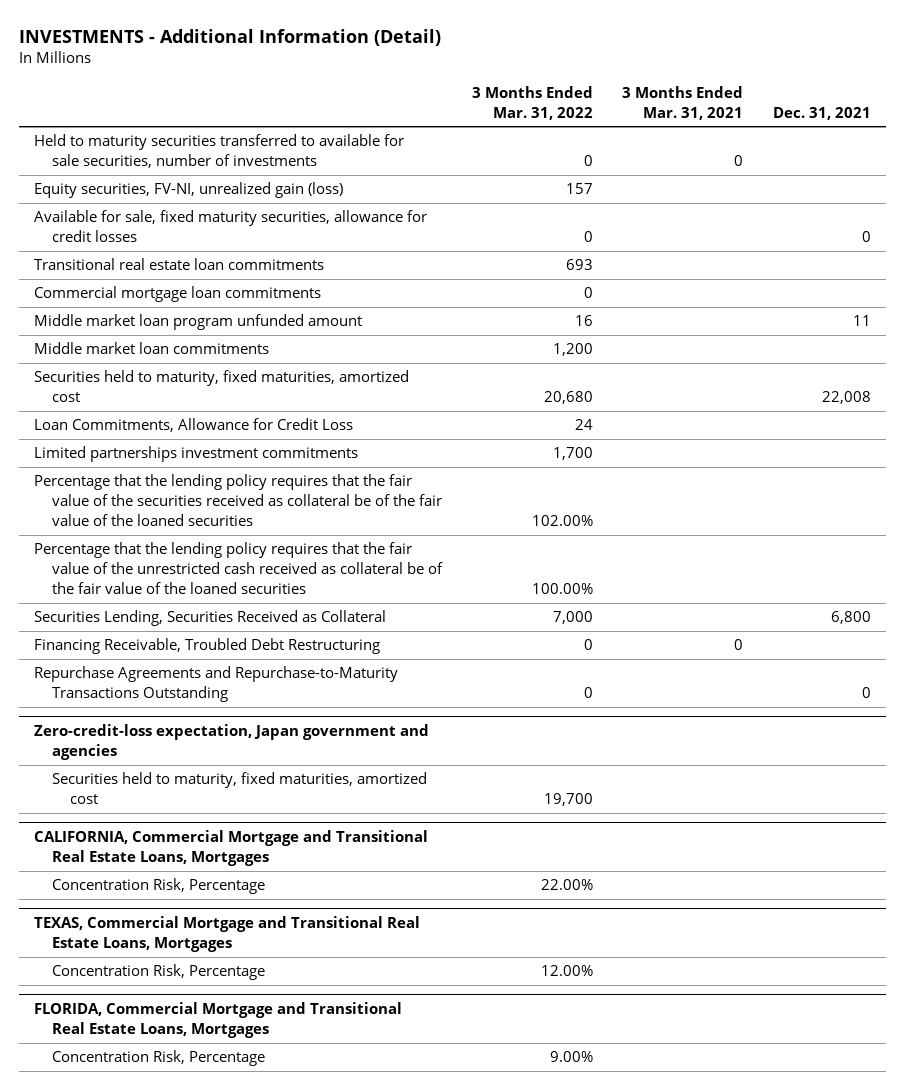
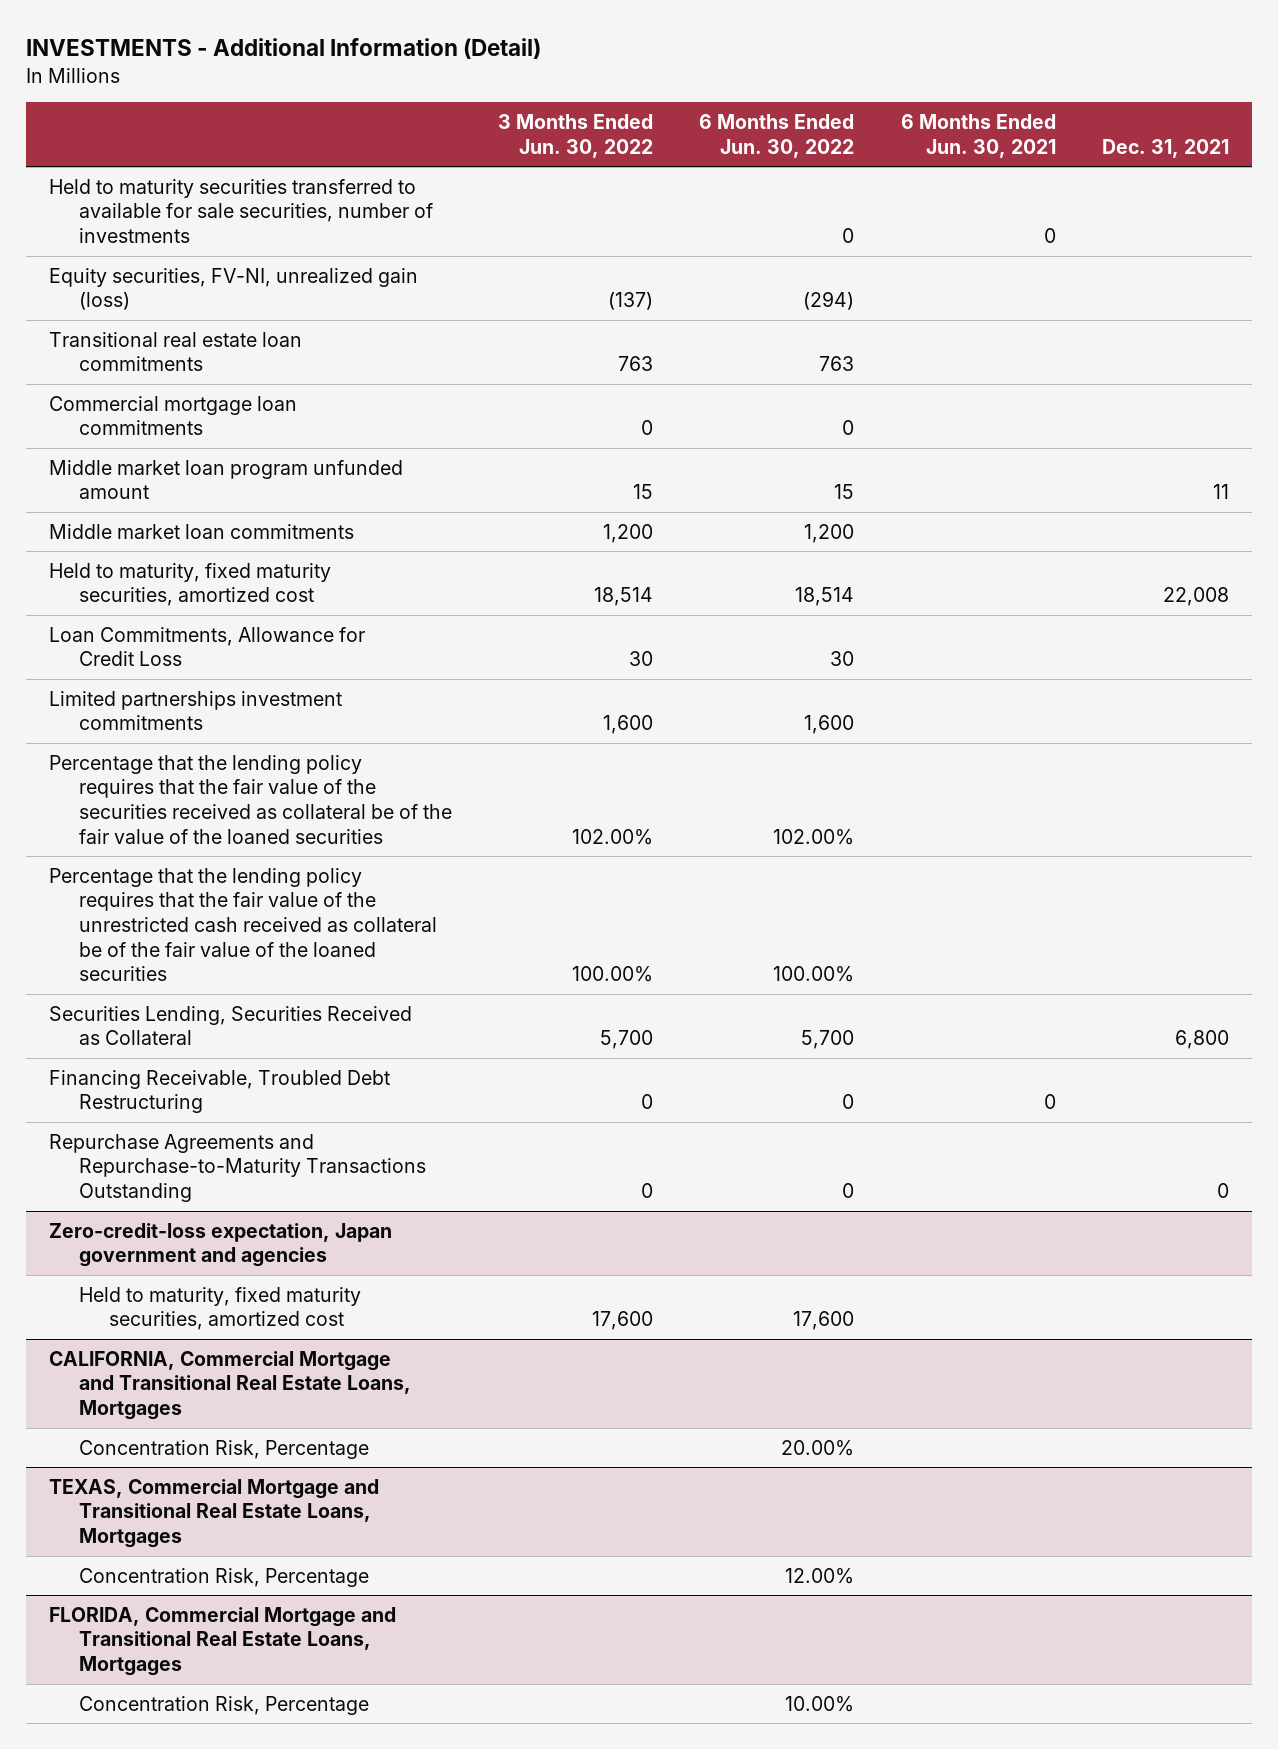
- | 3 Months Ended Mar. 31, 2022 | 3 Months Ended Mar. 31, 2021 | Dec. 31, 2021
+ | 3 Months Ended Jun. 30, 2022 | 6 Months Ended Jun. 30, 2022 | 6 Months Ended Jun. 30, 2021 | Dec. 31, 2021
- Available for sale, fixed maturity securities, allowance for credit losses | 0 | | 0
- Securities held to maturity, fixed maturities, amortized cost | 20,680 | | 22,008
+ Held to maturity, fixed maturity securities, amortized cost | 18,514 | 18,514 | | 22,008
@ Zero-credit-loss expectation, Japan government and agencies
- Securities held to maturity, fixed maturities, amortized cost | 19,700 | |
+ Held to maturity, fixed maturity securities, amortized cost | 17,600 | 17,600 | |

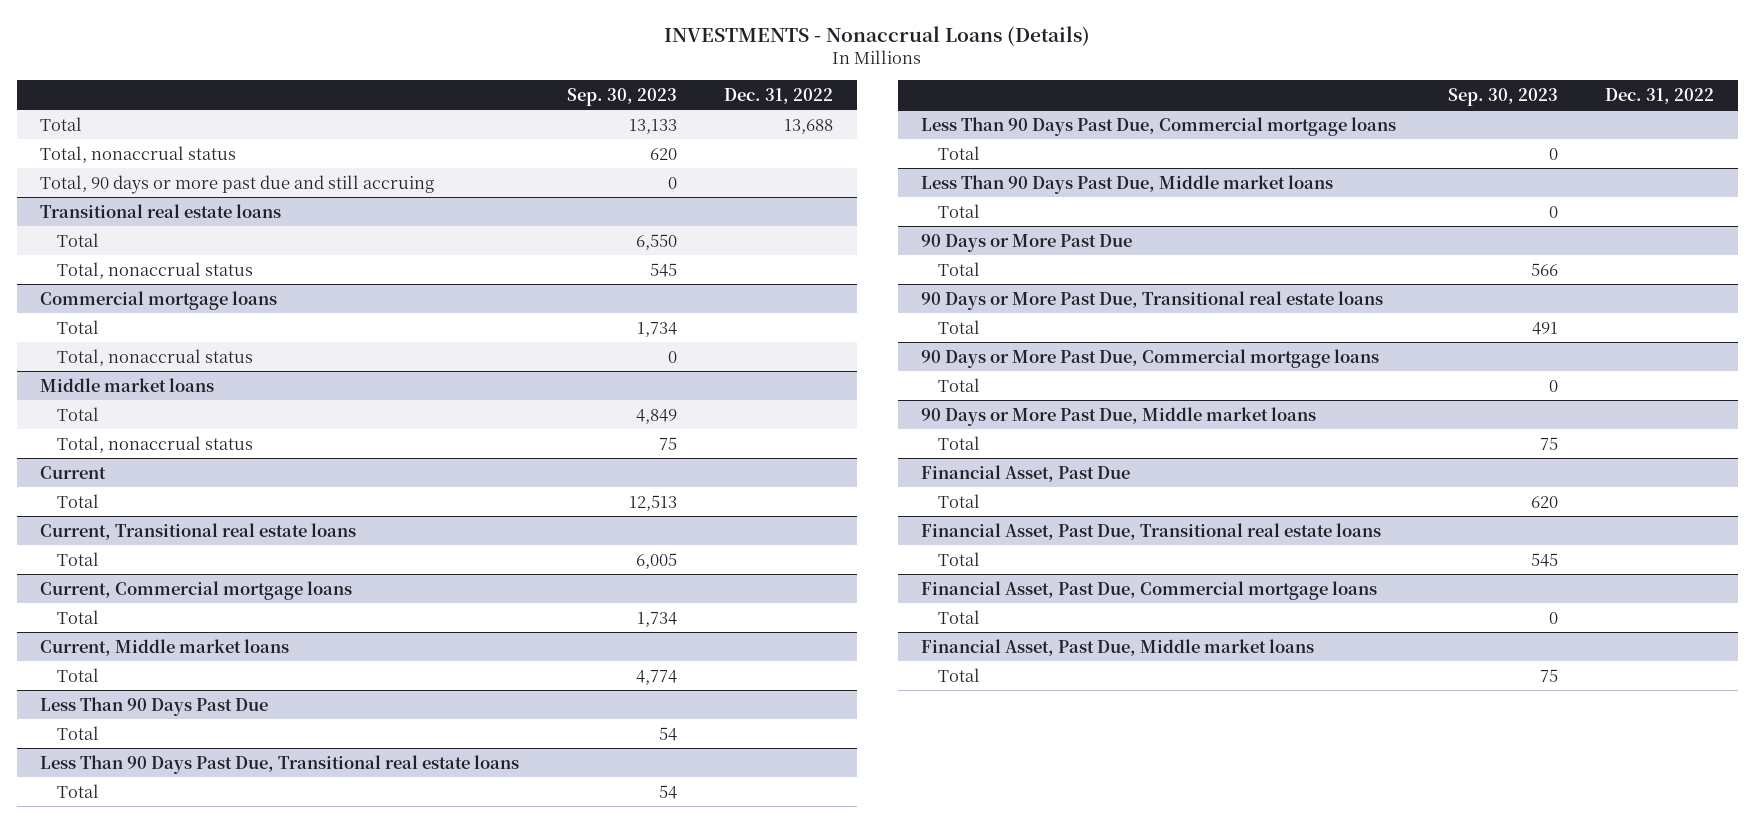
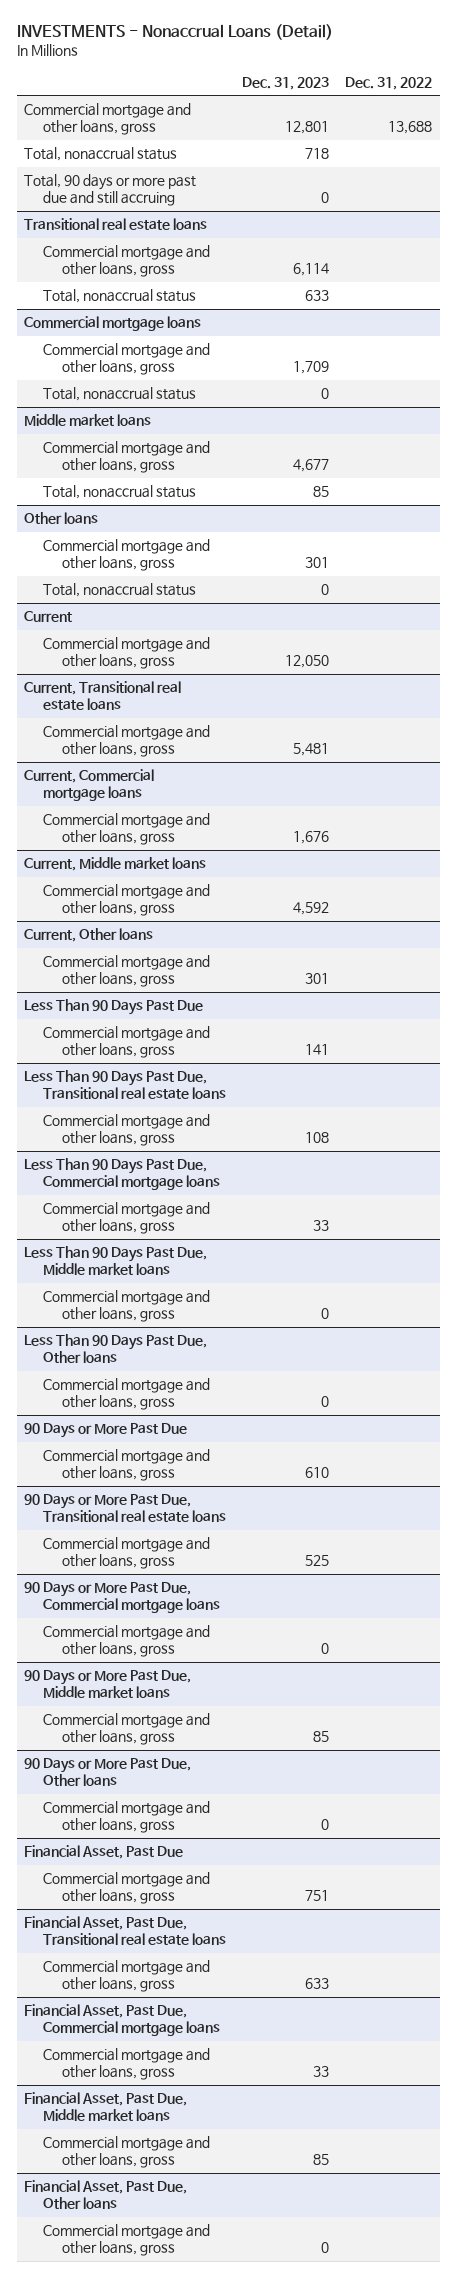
- INVESTMENTS - Nonaccrual Loans (Details)
+ INVESTMENTS - Nonaccrual Loans (Detail)
- | Sep. 30, 2023 | Dec. 31, 2022
+ | Dec. 31, 2023 | Dec. 31, 2022
- Total | 13,133 | 13,688
+ Commercial mortgage and other loans, gross | 12,801 | 13,688
@ Transitional real estate loans
- Total | 6,550 |
+ Commercial mortgage and other loans, gross | 6,114 |
@ Commercial mortgage loans
- Total | 1,734 |
+ Commercial mortgage and other loans, gross | 1,709 |
@ Middle market loans
- Total | 4,849 |
+ Commercial mortgage and other loans, gross | 4,677 |
+ Other loans
+ Commercial mortgage and other loans, gross | 301 |
+ Total, nonaccrual status | 0 |
@ Current
- Total | 12,513 |
+ Commercial mortgage and other loans, gross | 12,050 |
@ Current, Transitional real estate loans
- Total | 6,005 |
+ Commercial mortgage and other loans, gross | 5,481 |
@ Current, Commercial mortgage loans
- Total | 1,734 |
+ Commercial mortgage and other loans, gross | 1,676 |
@ Current, Middle market loans
- Total | 4,774 |
+ Commercial mortgage and other loans, gross | 4,592 |
+ Current, Other loans
+ Commercial mortgage and other loans, gross | 301 |
@ Less Than 90 Days Past Due
- Total | 54 |
+ Commercial mortgage and other loans, gross | 141 |
@ Less Than 90 Days Past Due, Transitional real estate loans
- Total | 54 |
+ Commercial mortgage and other loans, gross | 108 |
@ Less Than 90 Days Past Due, Commercial mortgage loans
- Total | 0 |
+ Commercial mortgage and other loans, gross | 33 |
@ Less Than 90 Days Past Due, Middle market loans
- Total | 0 |
+ Commercial mortgage and other loans, gross | 0 |
+ Less Than 90 Days Past Due, Other loans
+ Commercial mortgage and other loans, gross | 0 |
@ 90 Days or More Past Due
- Total | 566 |
+ Commercial mortgage and other loans, gross | 610 |
@ 90 Days or More Past Due, Transitional real estate loans
- Total | 491 |
+ Commercial mortgage and other loans, gross | 525 |
@ 90 Days or More Past Due, Commercial mortgage loans
- Total | 0 |
+ Commercial mortgage and other loans, gross | 0 |
@ 90 Days or More Past Due, Middle market loans
- Total | 75 |
+ Commercial mortgage and other loans, gross | 85 |
+ 90 Days or More Past Due, Other loans
+ Commercial mortgage and other loans, gross | 0 |
@ Financial Asset, Past Due
- Total | 620 |
+ Commercial mortgage and other loans, gross | 751 |
@ Financial Asset, Past Due, Transitional real estate loans
- Total | 545 |
+ Commercial mortgage and other loans, gross | 633 |
@ Financial Asset, Past Due, Commercial mortgage loans
- Total | 0 |
+ Commercial mortgage and other loans, gross | 33 |
@ Financial Asset, Past Due, Middle market loans
- Total | 75 |
+ Commercial mortgage and other loans, gross | 85 |
+ Financial Asset, Past Due, Other loans
+ Commercial mortgage and other loans, gross | 0 |

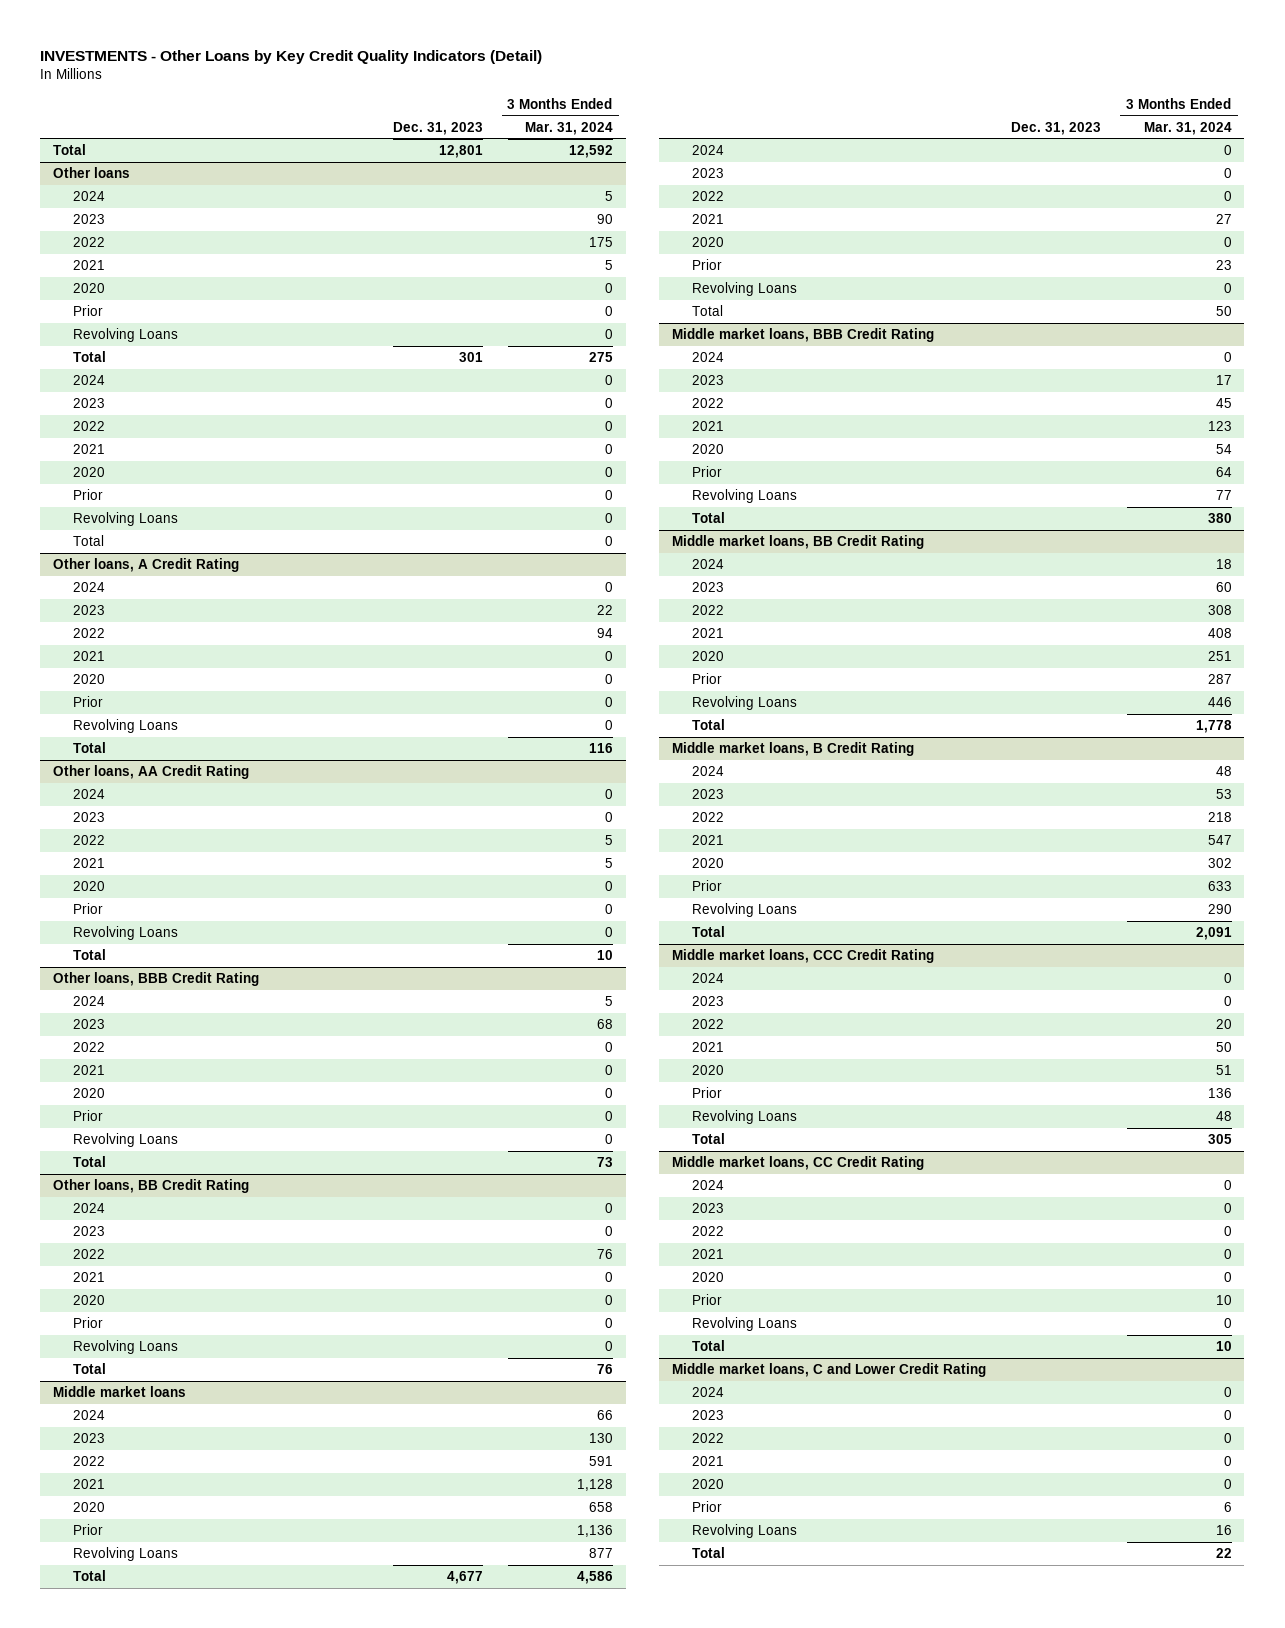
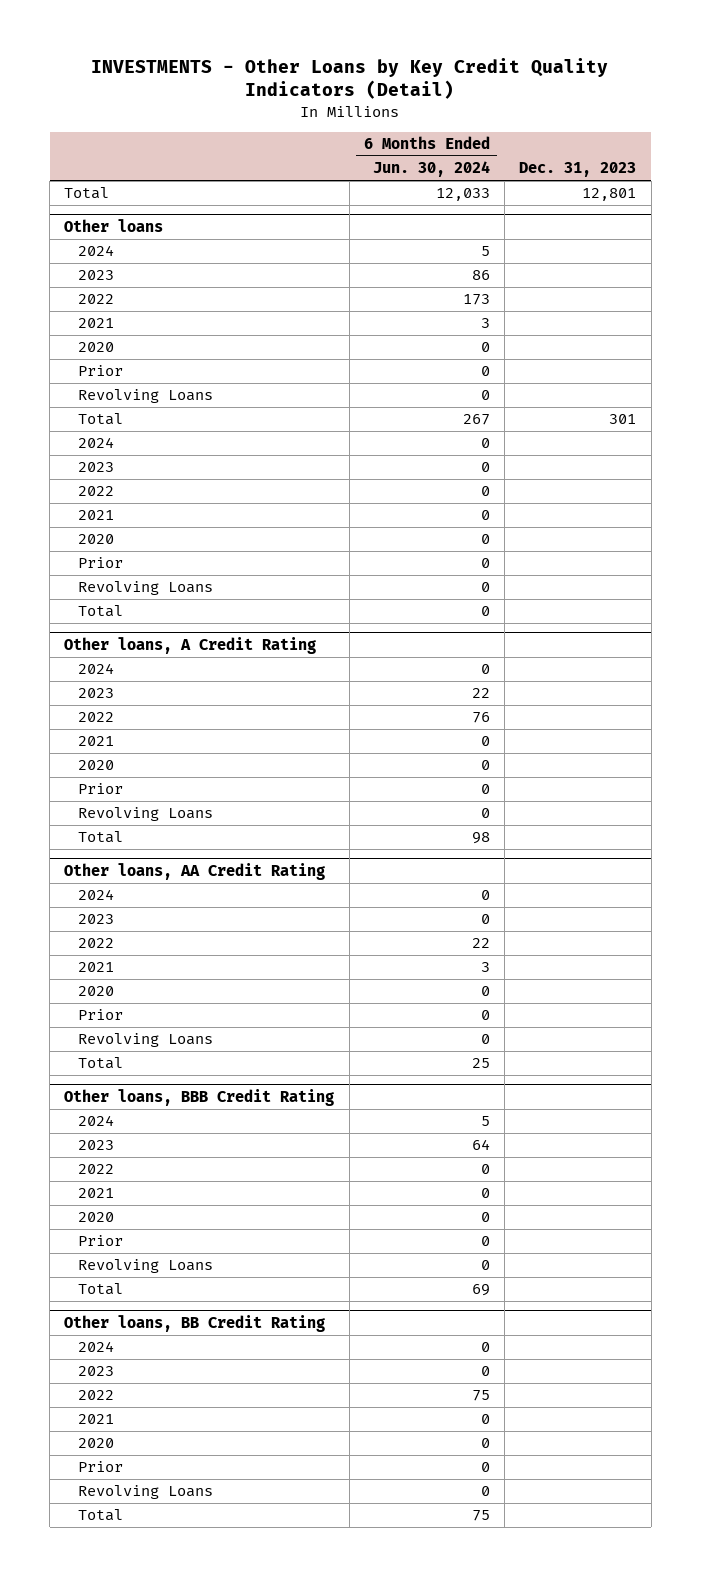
- | Dec. 31, 2023 | 3 Months Ended Mar. 31, 2024
+ | 6 Months Ended Jun. 30, 2024 | Dec. 31, 2023
- Middle market loans
- 2024 | | 66
- 2023 | | 130
- 2022 | | 591
- 2021 | | 1,128
- 2020 | | 658
- Prior | | 1,136
- Revolving Loans | | 877
- Total | 4,677 | 4,586
- 2024 | | 0
- 2023 | | 0
- 2022 | | 0
- 2021 | | 27
- 2020 | | 0
- Prior | | 23
- Revolving Loans | | 0
- Total | | 50
- Middle market loans, BBB Credit Rating
- 2024 | | 0
- 2023 | | 17
- 2022 | | 45
- 2021 | | 123
- 2020 | | 54
- Prior | | 64
- Revolving Loans | | 77
- Total | | 380
- Middle market loans, BB Credit Rating
- 2024 | | 18
- 2023 | | 60
- 2022 | | 308
- 2021 | | 408
- 2020 | | 251
- Prior | | 287
- Revolving Loans | | 446
- Total | | 1,778
- Middle market loans, B Credit Rating
- 2024 | | 48
- 2023 | | 53
- 2022 | | 218
- 2021 | | 547
- 2020 | | 302
- Prior | | 633
- Revolving Loans | | 290
- Total | | 2,091
- Middle market loans, CCC Credit Rating
- 2024 | | 0
- 2023 | | 0
- 2022 | | 20
- 2021 | | 50
- 2020 | | 51
- Prior | | 136
- Revolving Loans | | 48
- Total | | 305
- Middle market loans, CC Credit Rating
- 2024 | | 0
- 2023 | | 0
- 2022 | | 0
- 2021 | | 0
- 2020 | | 0
- Prior | | 10
- Revolving Loans | | 0
- Total | | 10
- Middle market loans, C and Lower Credit Rating
- 2024 | | 0
- 2023 | | 0
- 2022 | | 0
- 2021 | | 0
- 2020 | | 0
- Prior | | 6
- Revolving Loans | | 16
- Total | | 22

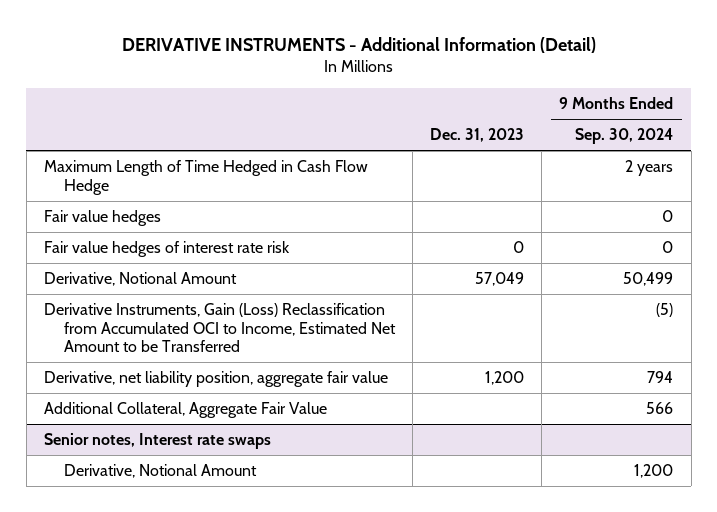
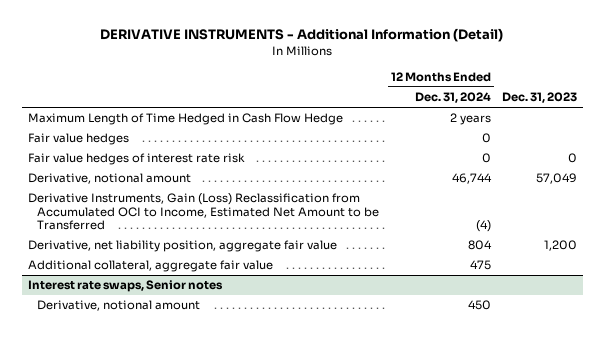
- | Dec. 31, 2023 | 9 Months Ended Sep. 30, 2024
+ | 12 Months Ended Dec. 31, 2024 | Dec. 31, 2023
- Derivative, Notional Amount | 57,049 | 50,499
+ Derivative, notional amount | 46,744 | 57,049
- Additional Collateral, Aggregate Fair Value | | 566
- Senior notes, Interest rate swaps
- Derivative, Notional Amount | | 1,200
+ Additional collateral, aggregate fair value | 475 |
+ Interest rate swaps, Senior notes
+ Derivative, notional amount | 450 |

